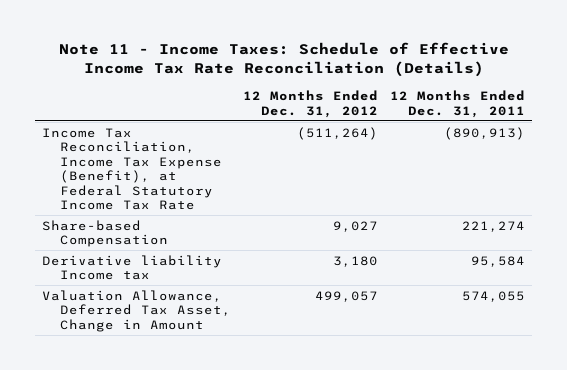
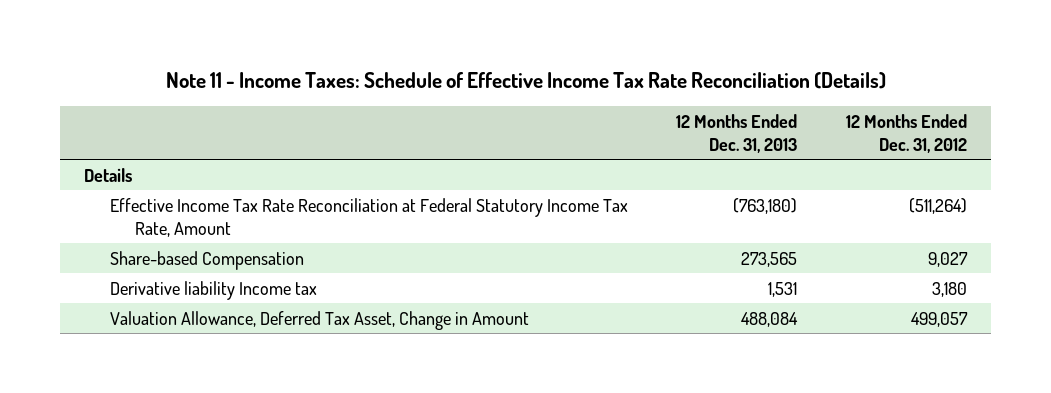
- | 12 Months Ended Dec. 31, 2012 | 12 Months Ended Dec. 31, 2011
+ | 12 Months Ended Dec. 31, 2013 | 12 Months Ended Dec. 31, 2012
- Income Tax Reconciliation, Income Tax Expense (Benefit), at Federal Statutory Income Tax Rate | (511,264) | (890,913)
+ Details
+ Effective Income Tax Rate Reconciliation at Federal Statutory Income Tax Rate, Amount | (763,180) | (511,264)

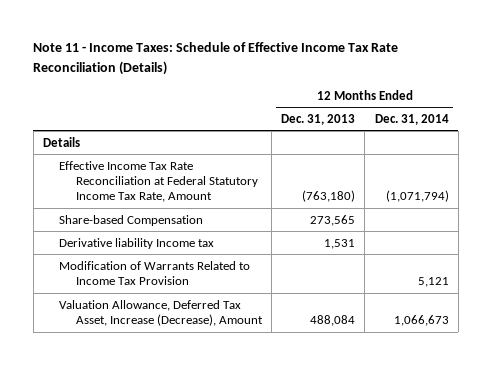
- | 12 Months Ended Dec. 31, 2013 | 12 Months Ended Dec. 31, 2012
+ | 12 Months Ended Dec. 31, 2013 | 12 Months Ended Dec. 31, 2014
- Valuation Allowance, Deferred Tax Asset, Change in Amount | 488,084 | 499,057
+ Modification of Warrants Related to Income Tax Provision | | 5,121
+ Valuation Allowance, Deferred Tax Asset, Increase (Decrease), Amount | 488,084 | 1,066,673

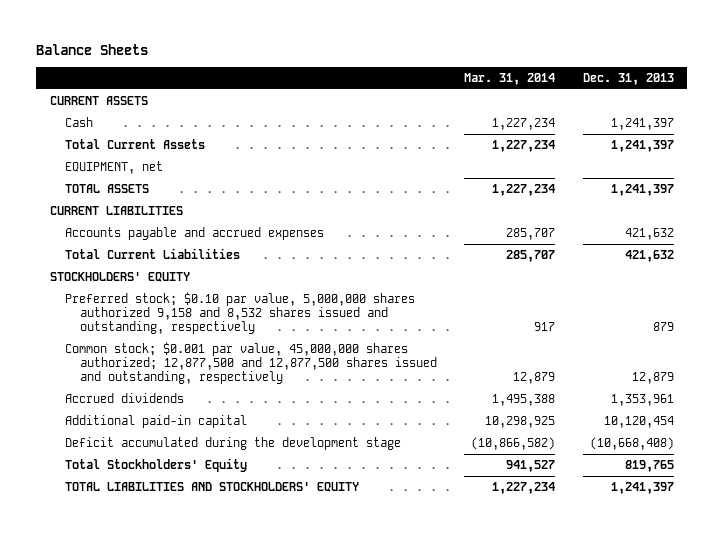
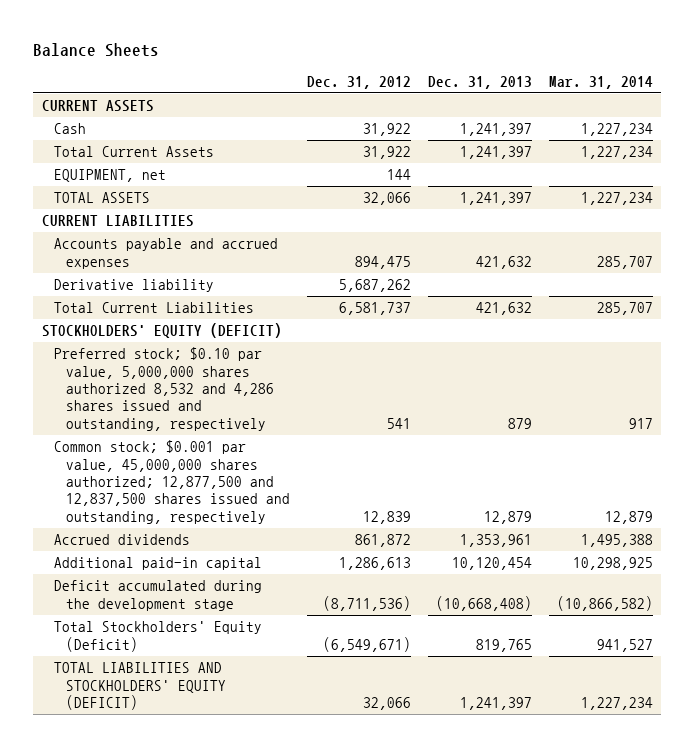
- | Mar. 31, 2014 | Dec. 31, 2013
+ | Dec. 31, 2012 | Dec. 31, 2013 | Mar. 31, 2014
+ Derivative liability | 5,687,262 | |
- STOCKHOLDERS' EQUITY
- Preferred stock; $0.10 par value, 5,000,000 shares authorized 9,158 and 8,532 shares issued and outstanding, respectively | 917 | 879
- Common stock; $0.001 par value, 45,000,000 shares authorized; 12,877,500 and 12,877,500 shares issued and outstanding, respectively | 12,879 | 12,879
+ STOCKHOLDERS' EQUITY (DEFICIT)
+ Preferred stock; $0.10 par value, 5,000,000 shares authorized 8,532 and 4,286 shares issued and outstanding, respectively | 541 | 879 | 917
+ Common stock; $0.001 par value, 45,000,000 shares authorized; 12,877,500 and 12,837,500 shares issued and outstanding, respectively | 12,839 | 12,879 | 12,879
- Total Stockholders' Equity | 941,527 | 819,765
- TOTAL LIABILITIES AND STOCKHOLDERS' EQUITY | 1,227,234 | 1,241,397
+ Total Stockholders' Equity (Deficit) | (6,549,671) | 819,765 | 941,527
+ TOTAL LIABILITIES AND STOCKHOLDERS' EQUITY (DEFICIT) | 32,066 | 1,241,397 | 1,227,234

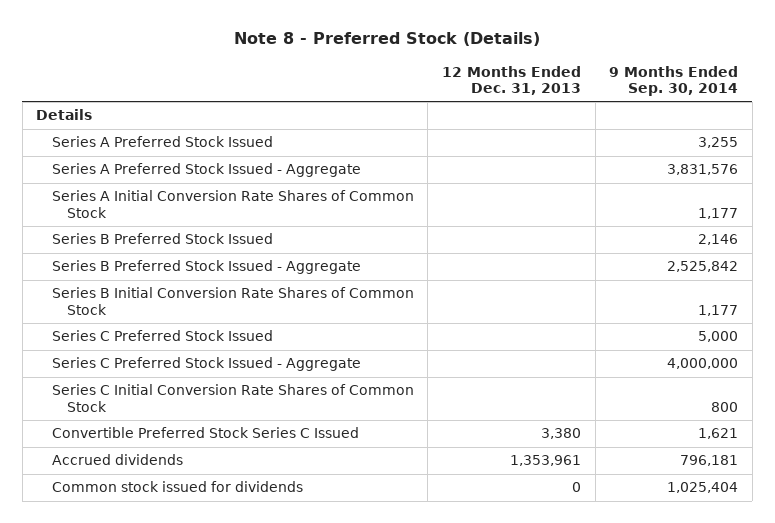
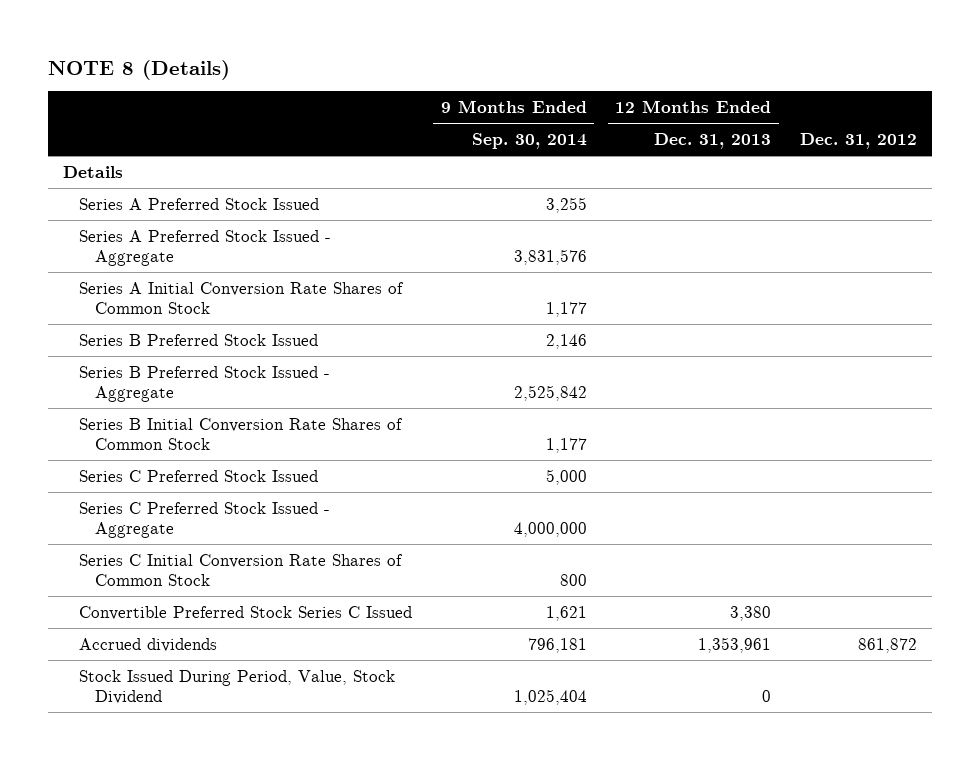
- Note 8 - Preferred Stock (Details)
+ NOTE 8 (Details)
- | 12 Months Ended Dec. 31, 2013 | 9 Months Ended Sep. 30, 2014
+ | 9 Months Ended Sep. 30, 2014 | 12 Months Ended Dec. 31, 2013 | Dec. 31, 2012
- Common stock issued for dividends | 0 | 1,025,404
+ Stock Issued During Period, Value, Stock Dividend | 1,025,404 | 0 |

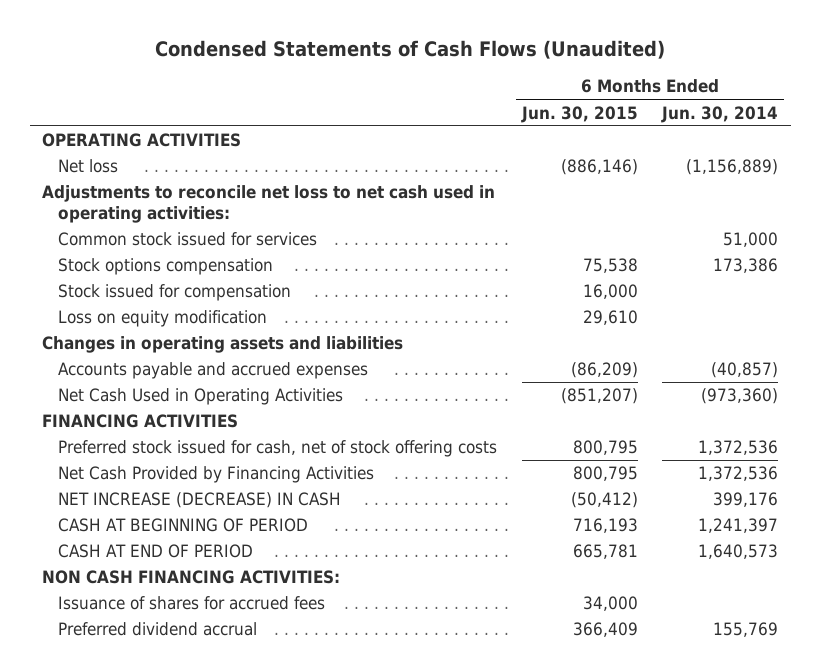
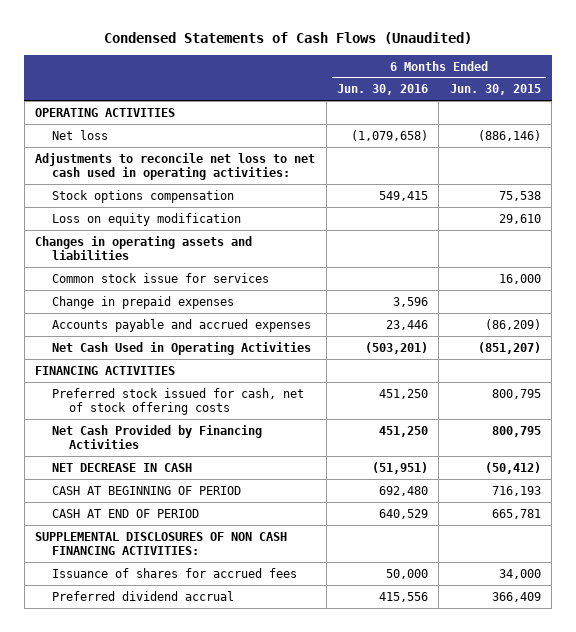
- | 6 Months Ended Jun. 30, 2015 | 6 Months Ended Jun. 30, 2014
+ | 6 Months Ended Jun. 30, 2016 | 6 Months Ended Jun. 30, 2015
- Common stock issued for services | | 51,000
- Stock issued for compensation | 16,000 |
+ Common stock issue for services | | 16,000
+ Change in prepaid expenses | 3,596 |
- NET INCREASE (DECREASE) IN CASH | (50,412) | 399,176
+ NET DECREASE IN CASH | (51,951) | (50,412)
- NON CASH FINANCING ACTIVITIES:
+ SUPPLEMENTAL DISCLOSURES OF NON CASH FINANCING ACTIVITIES:

